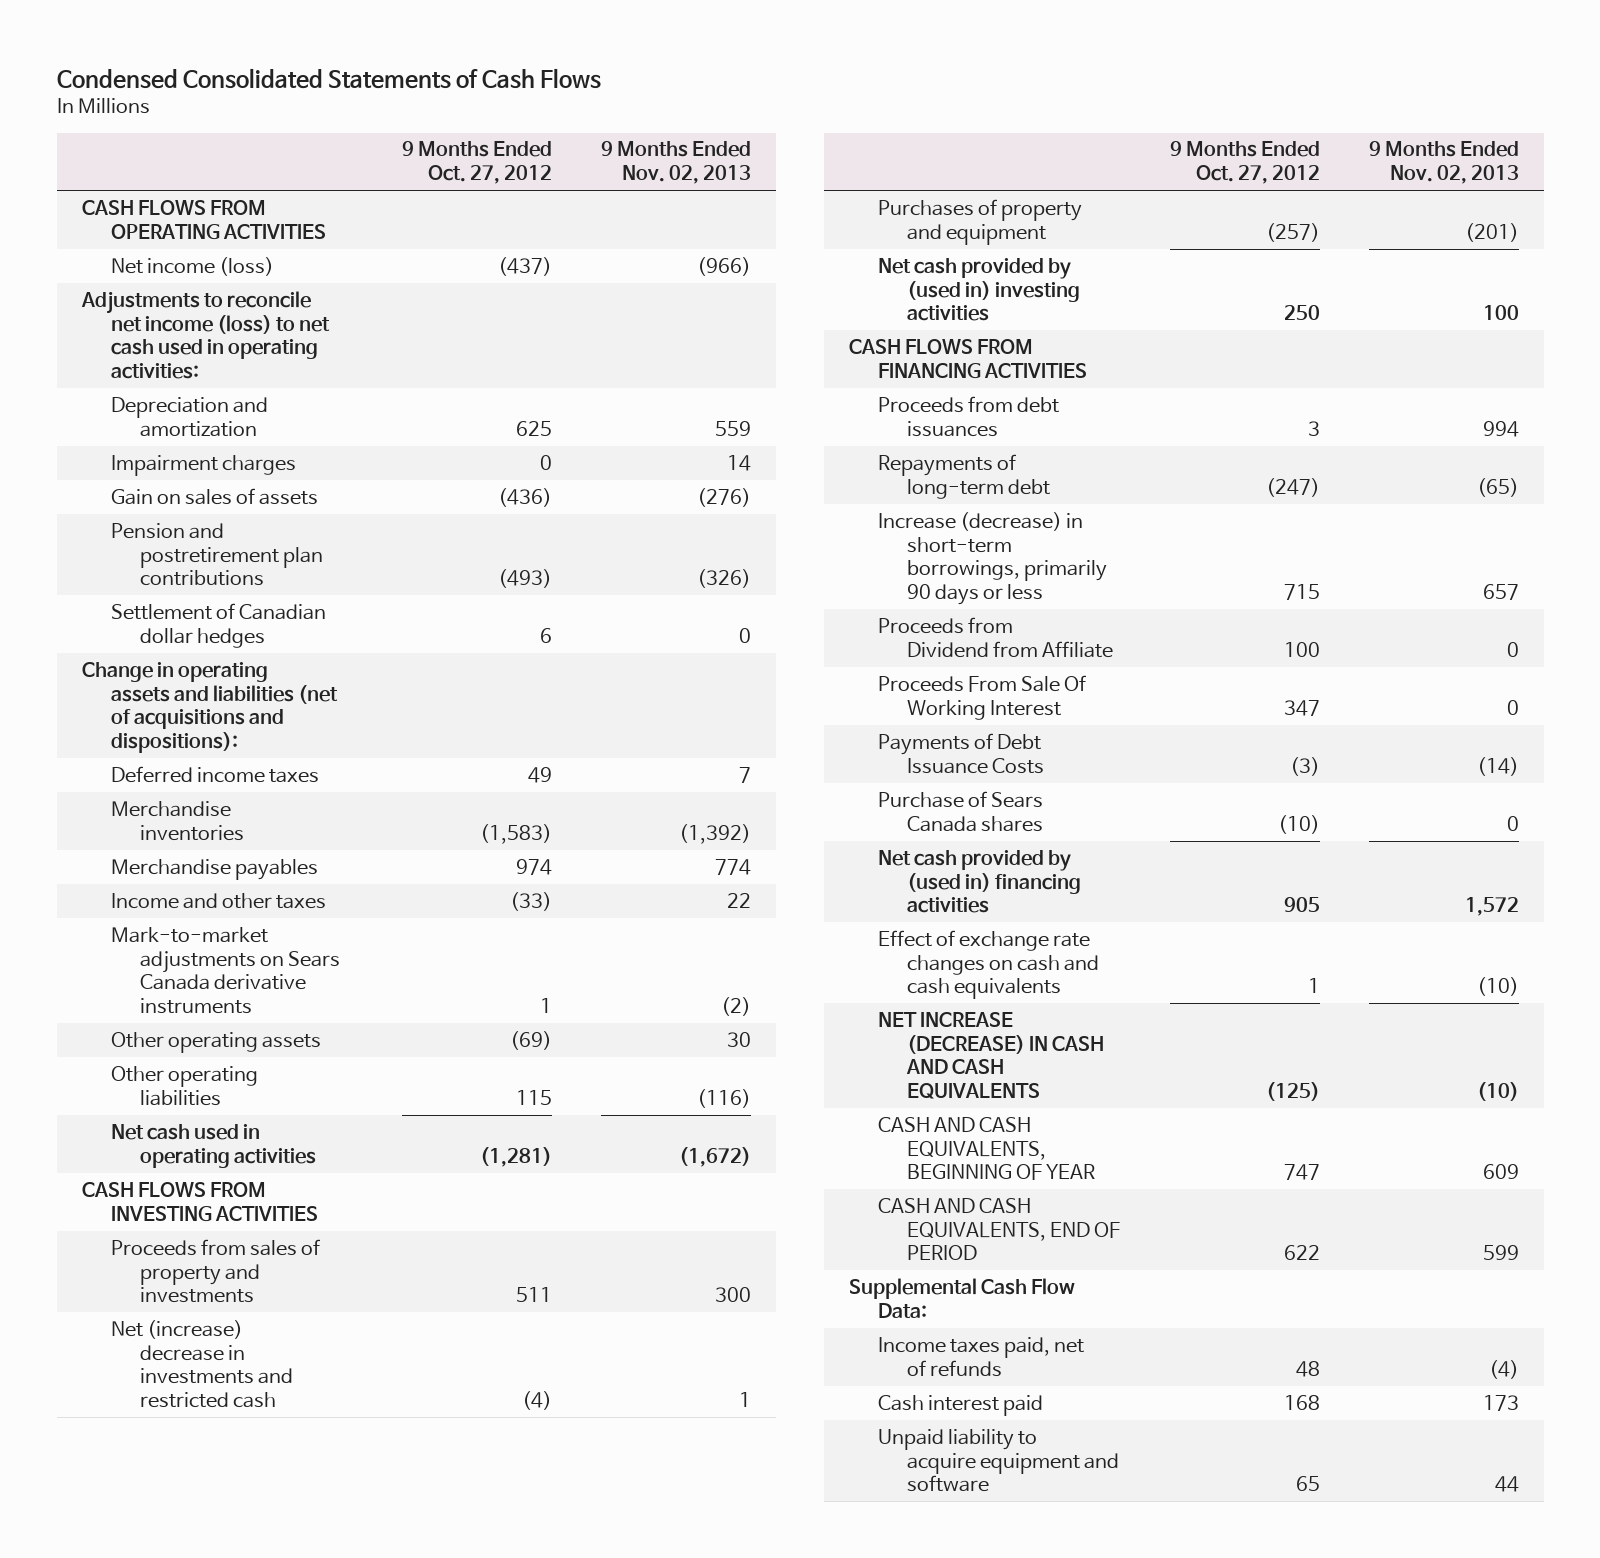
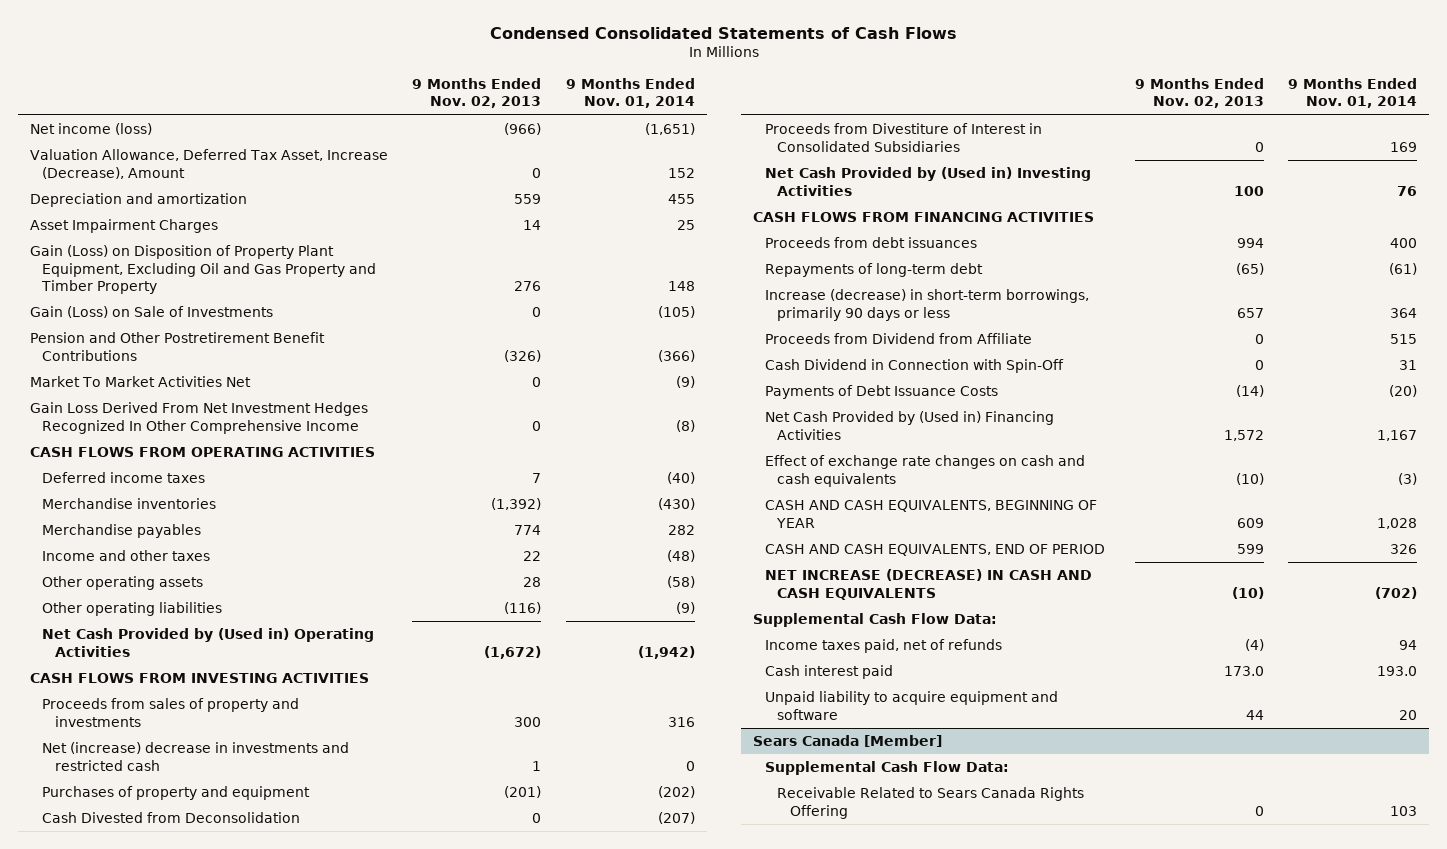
- | 9 Months Ended Oct. 27, 2012 | 9 Months Ended Nov. 02, 2013
+ | 9 Months Ended Nov. 02, 2013 | 9 Months Ended Nov. 01, 2014
- Adjustments to reconcile net income (loss) to net cash used in operating activities:
+ Valuation Allowance, Deferred Tax Asset, Increase (Decrease), Amount | 0 | 152
- Impairment charges | 0 | 14
- Gain on sales of assets | (436) | (276)
- Pension and postretirement plan contributions | (493) | (326)
- Settlement of Canadian dollar hedges | 6 | 0
- Change in operating assets and liabilities (net of acquisitions and dispositions):
+ Asset Impairment Charges | 14 | 25
+ Gain (Loss) on Disposition of Property Plant Equipment, Excluding Oil and Gas Property and Timber Property | 276 | 148
+ Gain (Loss) on Sale of Investments | 0 | (105)
+ Pension and Other Postretirement Benefit Contributions | (326) | (366)
+ Market To Market Activities Net | 0 | (9)
+ Gain Loss Derived From Net Investment Hedges Recognized In Other Comprehensive Income | 0 | (8)
moved down: CASH FLOWS FROM OPERATING ACTIVITIES
- Mark-to-market adjustments on Sears Canada derivative instruments | 1 | (2)
- Other operating assets | (69) | 30
+ Other operating assets | 28 | (58)
- Net cash used in operating activities | (1,281) | (1,672)
+ Net Cash Provided by (Used in) Operating Activities | (1,672) | (1,942)
- Net cash provided by (used in) investing activities | 250 | 100
+ Cash Divested from Deconsolidation | 0 | (207)
+ Proceeds from Divestiture of Interest in Consolidated Subsidiaries | 0 | 169
+ Net Cash Provided by (Used in) Investing Activities | 100 | 76
- Proceeds From Sale Of Working Interest | 347 | 0
+ Cash Dividend in Connection with Spin-Off | 0 | 31
- Purchase of Sears Canada shares | (10) | 0
- Net cash provided by (used in) financing activities | 905 | 1,572
+ Net Cash Provided by (Used in) Financing Activities | 1,572 | 1,167
moved down: NET INCREASE (DECREASE) IN CASH AND CASH EQUIVALENTS | (10) | (702)
- Cash interest paid | 168 | 173
+ Cash interest paid | 173.0 | 193.0
+ Sears Canada [Member]
+ Supplemental Cash Flow Data:
+ Receivable Related to Sears Canada Rights Offering | 0 | 103

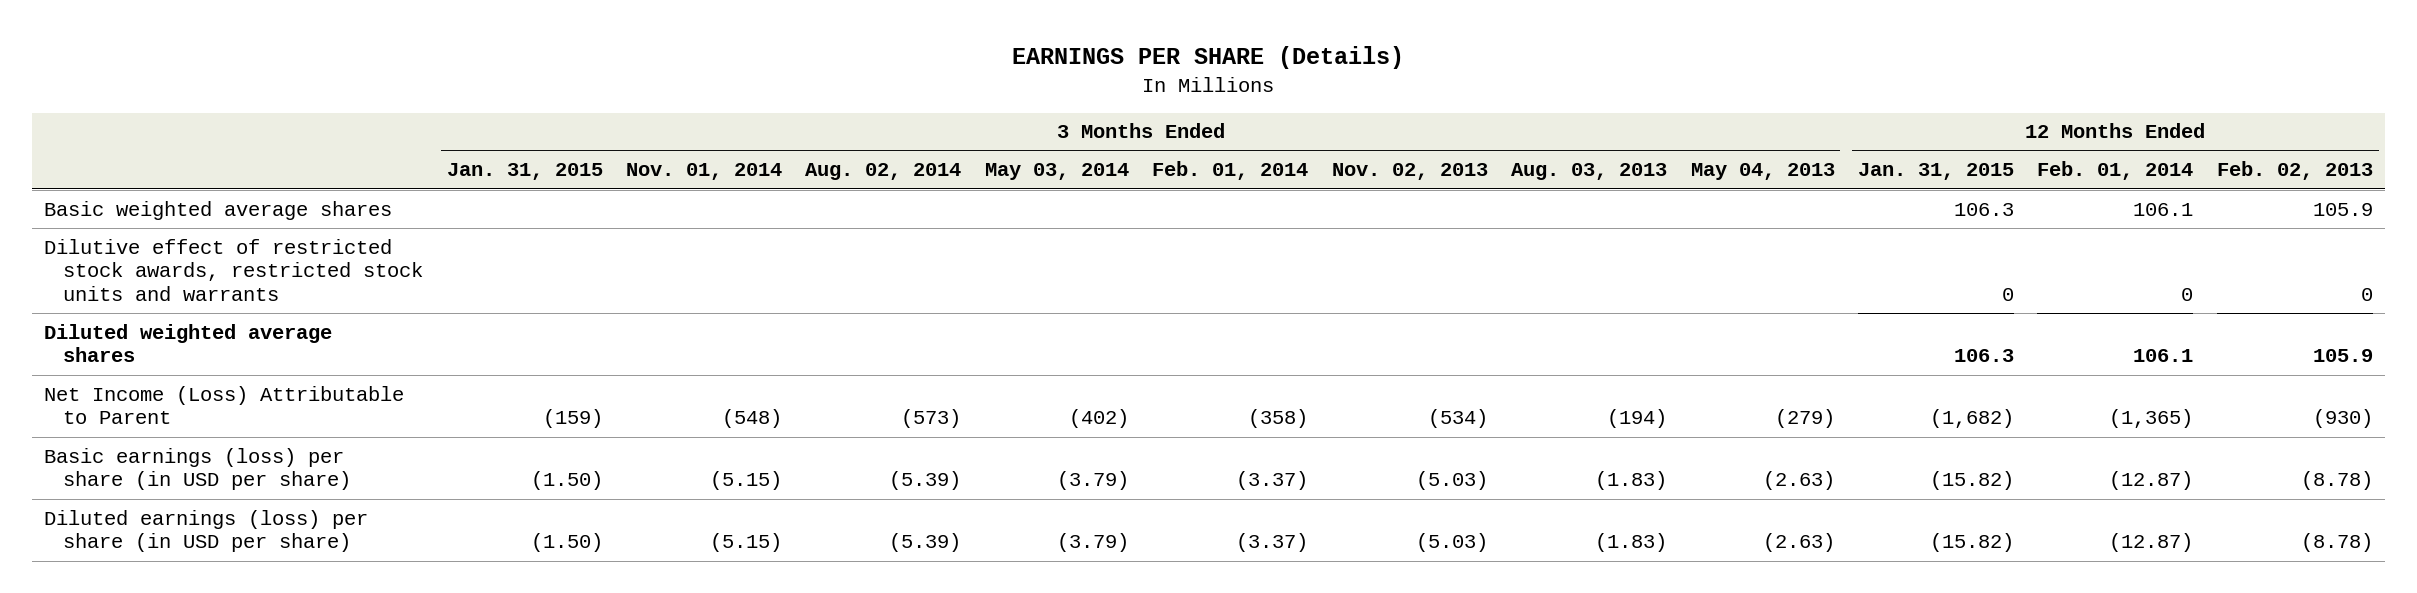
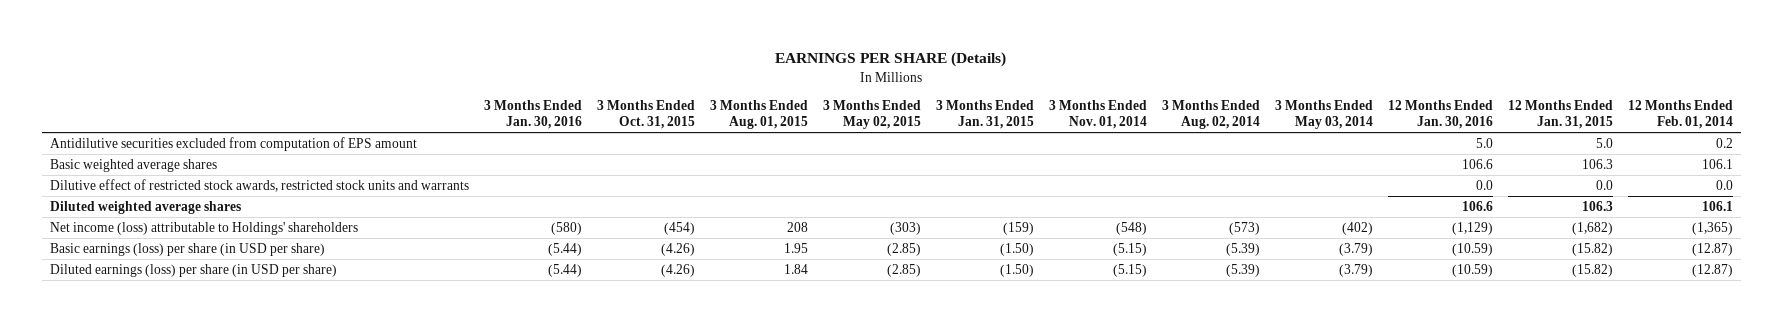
- | 3 Months Ended Jan. 31, 2015 | 3 Months Ended Nov. 01, 2014 | 3 Months Ended Aug. 02, 2014 | 3 Months Ended May 03, 2014 | 3 Months Ended Feb. 01, 2014 | 3 Months Ended Nov. 02, 2013 | 3 Months Ended Aug. 03, 2013 | 3 Months Ended May 04, 2013 | 12 Months Ended Jan. 31, 2015 | 12 Months Ended Feb. 01, 2014 | 12 Months Ended Feb. 02, 2013
+ | 3 Months Ended Jan. 30, 2016 | 3 Months Ended Oct. 31, 2015 | 3 Months Ended Aug. 01, 2015 | 3 Months Ended May 02, 2015 | 3 Months Ended Jan. 31, 2015 | 3 Months Ended Nov. 01, 2014 | 3 Months Ended Aug. 02, 2014 | 3 Months Ended May 03, 2014 | 12 Months Ended Jan. 30, 2016 | 12 Months Ended Jan. 31, 2015 | 12 Months Ended Feb. 01, 2014
+ Antidilutive securities excluded from computation of EPS amount | | | | | | | | | 5.0 | 5.0 | 0.2
- Dilutive effect of restricted stock awards, restricted stock units and warrants | | | | | | | | | 0 | 0 | 0
+ Dilutive effect of restricted stock awards, restricted stock units and warrants | | | | | | | | | 0.0 | 0.0 | 0.0
- Net Income (Loss) Attributable to Parent | (159) | (548) | (573) | (402) | (358) | (534) | (194) | (279) | (1,682) | (1,365) | (930)
+ Net income (loss) attributable to Holdings' shareholders | (580) | (454) | 208 | (303) | (159) | (548) | (573) | (402) | (1,129) | (1,682) | (1,365)

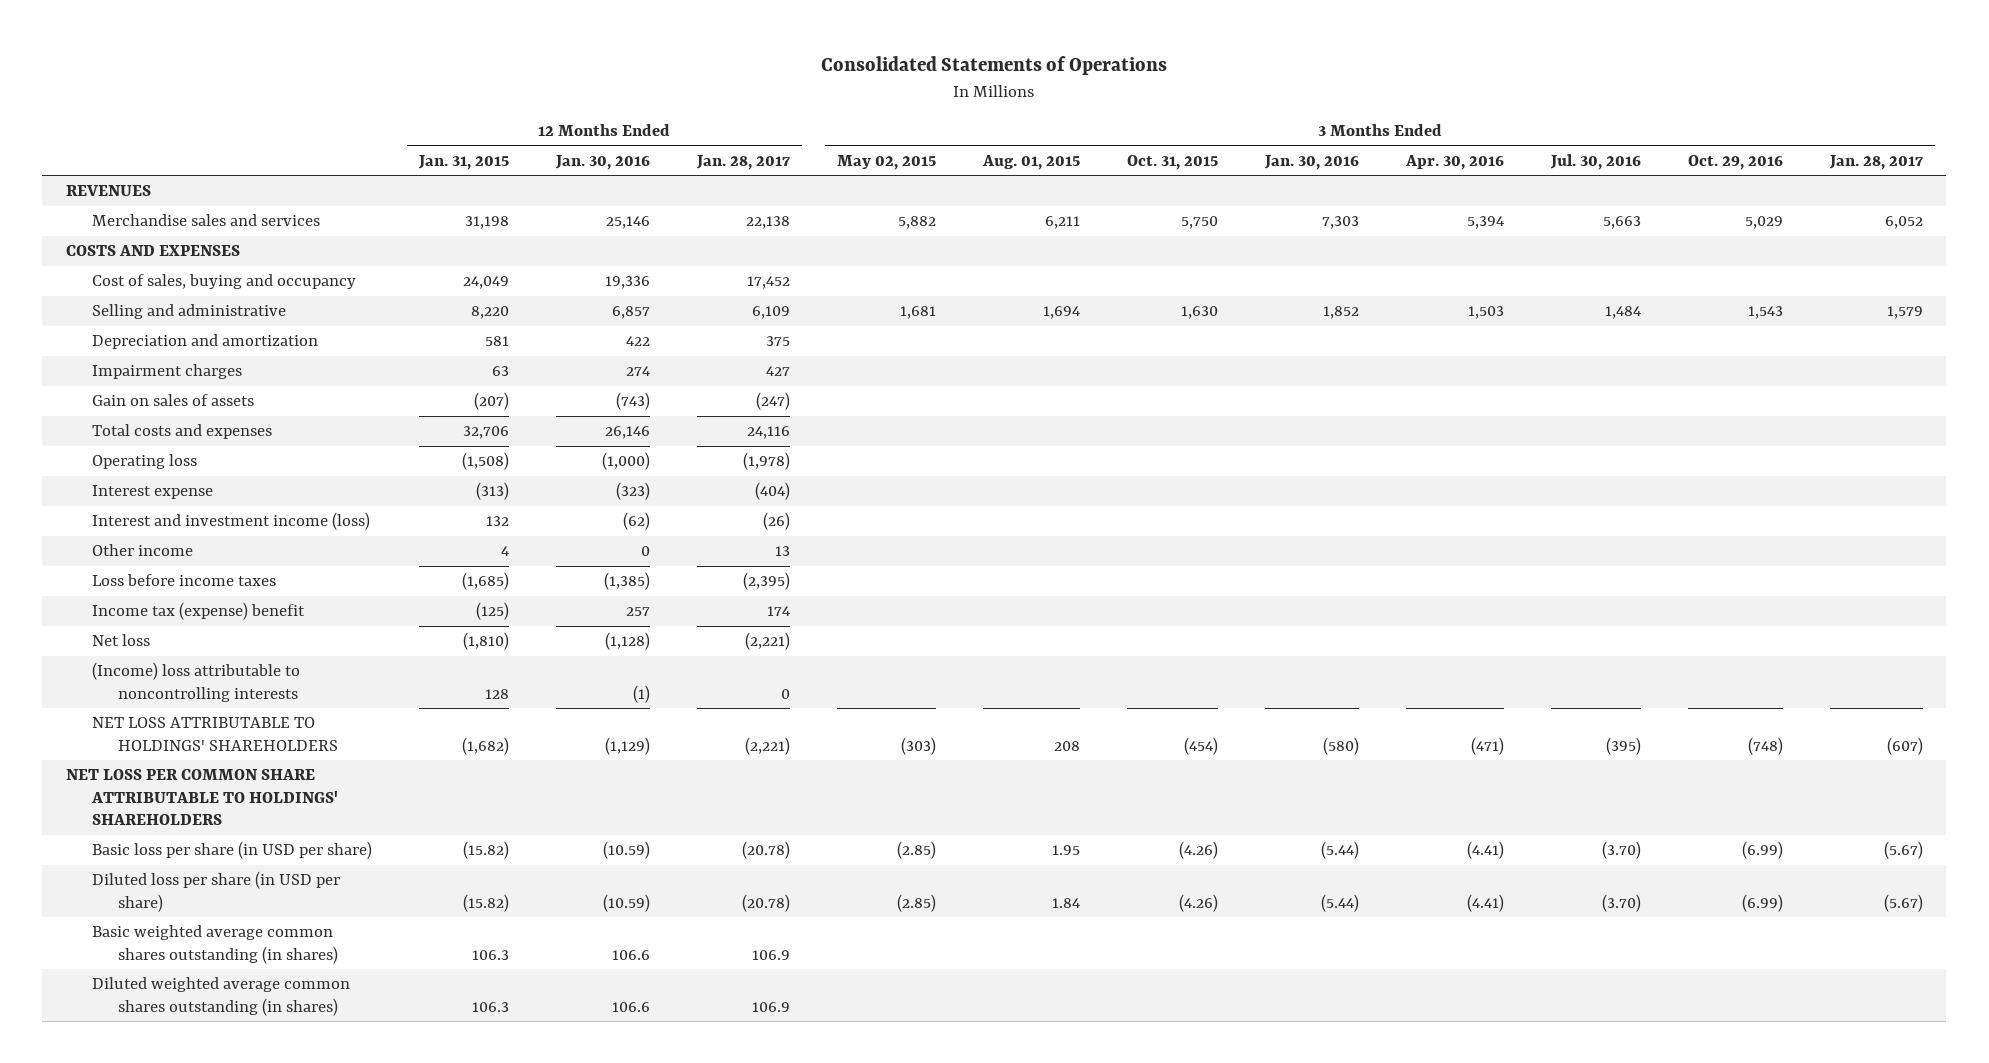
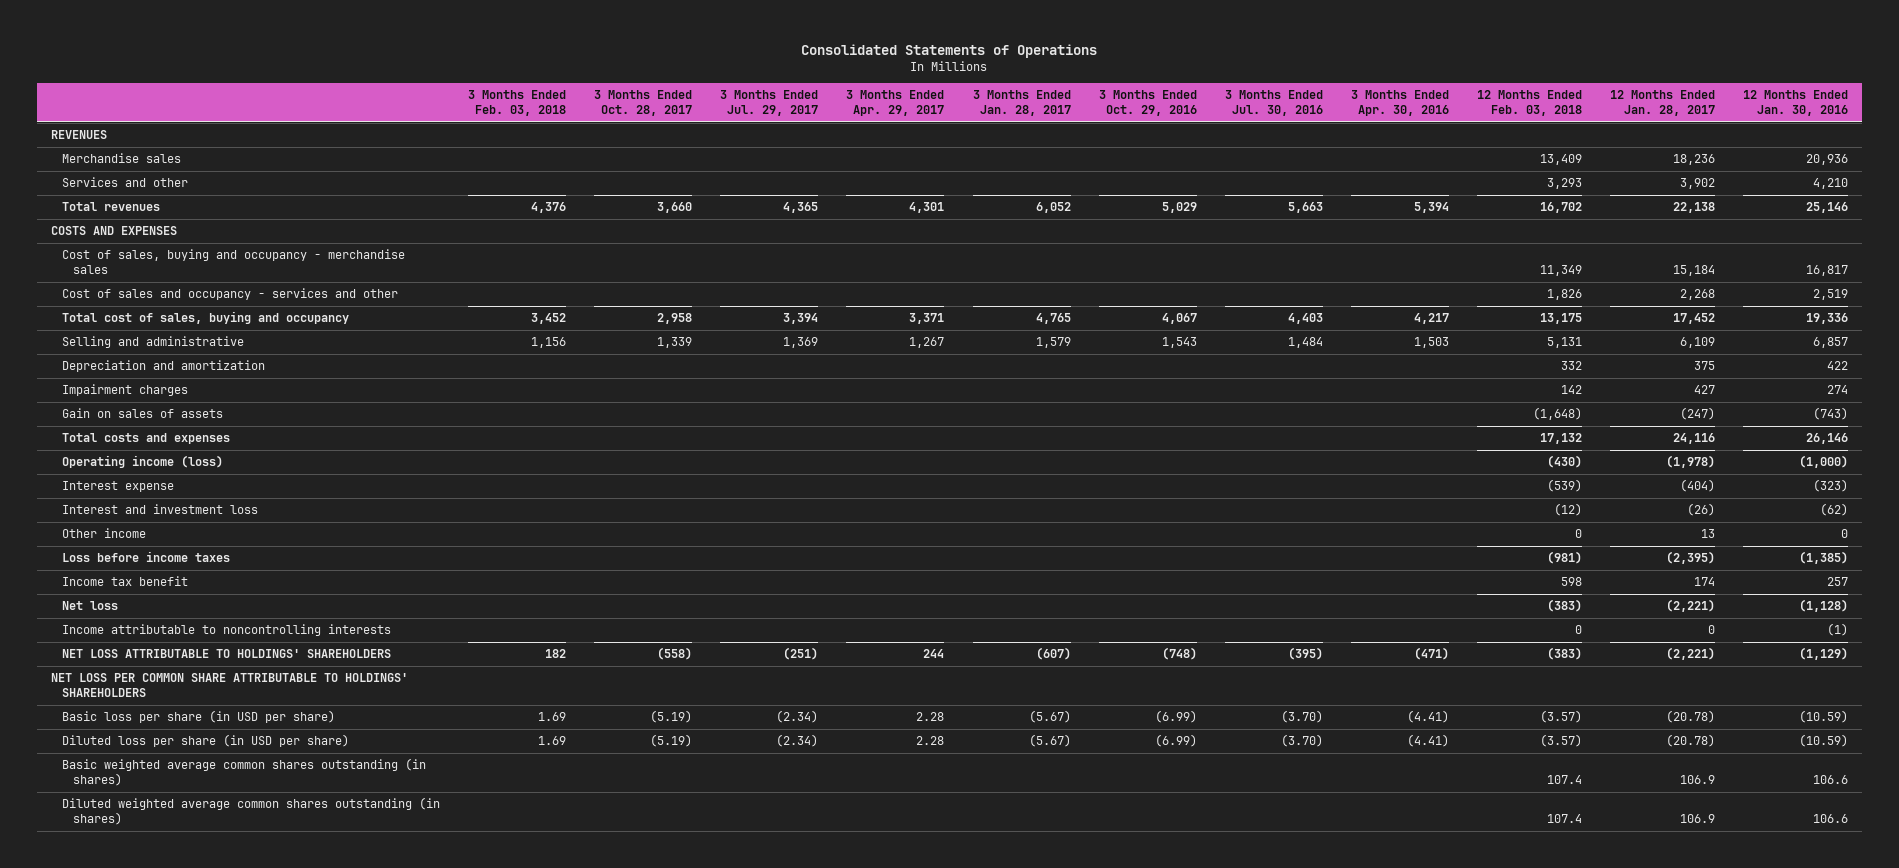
- | 12 Months Ended Jan. 31, 2015 | 12 Months Ended Jan. 30, 2016 | 12 Months Ended Jan. 28, 2017 | 3 Months Ended May 02, 2015 | 3 Months Ended Aug. 01, 2015 | 3 Months Ended Oct. 31, 2015 | 3 Months Ended Jan. 30, 2016 | 3 Months Ended Apr. 30, 2016 | 3 Months Ended Jul. 30, 2016 | 3 Months Ended Oct. 29, 2016 | 3 Months Ended Jan. 28, 2017
+ | 3 Months Ended Feb. 03, 2018 | 3 Months Ended Oct. 28, 2017 | 3 Months Ended Jul. 29, 2017 | 3 Months Ended Apr. 29, 2017 | 3 Months Ended Jan. 28, 2017 | 3 Months Ended Oct. 29, 2016 | 3 Months Ended Jul. 30, 2016 | 3 Months Ended Apr. 30, 2016 | 12 Months Ended Feb. 03, 2018 | 12 Months Ended Jan. 28, 2017 | 12 Months Ended Jan. 30, 2016
- Merchandise sales and services | 31,198 | 25,146 | 22,138 | 5,882 | 6,211 | 5,750 | 7,303 | 5,394 | 5,663 | 5,029 | 6,052
+ Merchandise sales | | | | | | | | | 13,409 | 18,236 | 20,936
+ Services and other | | | | | | | | | 3,293 | 3,902 | 4,210
+ Total revenues | 4,376 | 3,660 | 4,365 | 4,301 | 6,052 | 5,029 | 5,663 | 5,394 | 16,702 | 22,138 | 25,146
- Cost of sales, buying and occupancy | 24,049 | 19,336 | 17,452 | | | | | | | |
+ Cost of sales, buying and occupancy - merchandise sales | | | | | | | | | 11,349 | 15,184 | 16,817
+ Cost of sales and occupancy - services and other | | | | | | | | | 1,826 | 2,268 | 2,519
+ Total cost of sales, buying and occupancy | 3,452 | 2,958 | 3,394 | 3,371 | 4,765 | 4,067 | 4,403 | 4,217 | 13,175 | 17,452 | 19,336
- Operating loss | (1,508) | (1,000) | (1,978) | | | | | | | |
+ Operating income (loss) | | | | | | | | | (430) | (1,978) | (1,000)
- Interest and investment income (loss) | 132 | (62) | (26) | | | | | | | |
+ Interest and investment loss | | | | | | | | | (12) | (26) | (62)
- Income tax (expense) benefit | (125) | 257 | 174 | | | | | | | |
+ Income tax benefit | | | | | | | | | 598 | 174 | 257
- (Income) loss attributable to noncontrolling interests | 128 | (1) | 0 | | | | | | | |
+ Income attributable to noncontrolling interests | | | | | | | | | 0 | 0 | (1)

